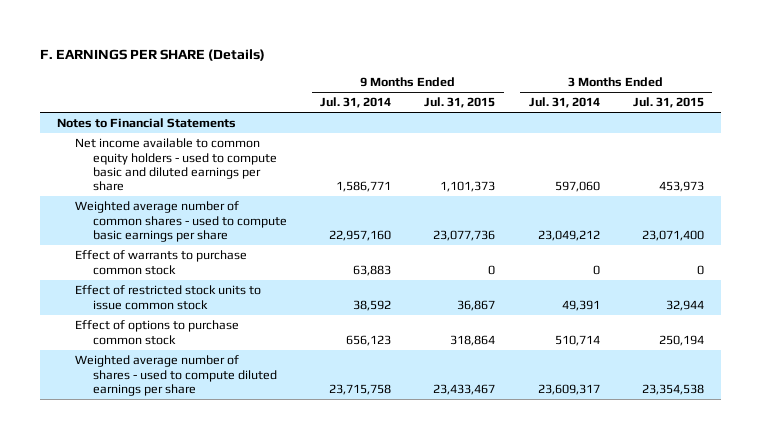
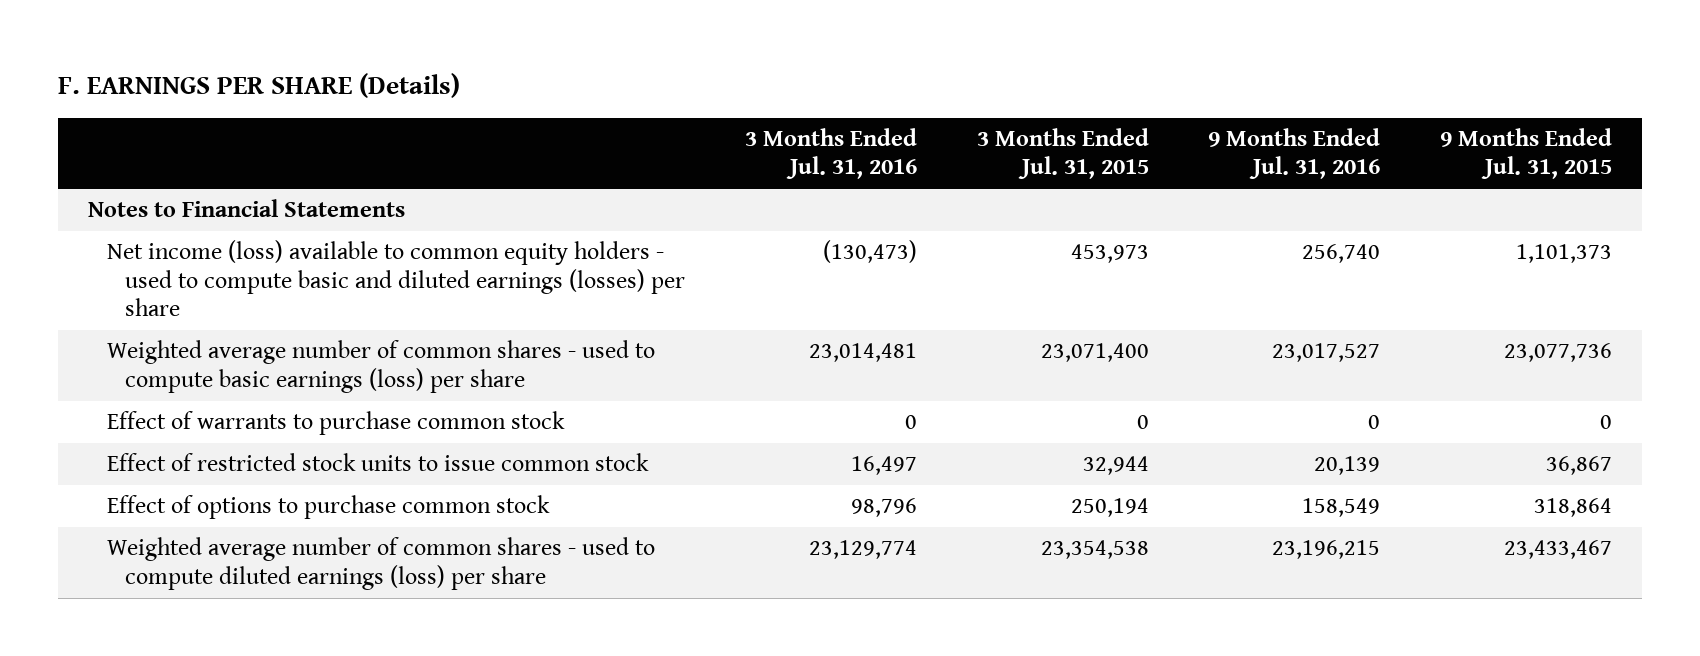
- | 9 Months Ended Jul. 31, 2014 | 9 Months Ended Jul. 31, 2015 | 3 Months Ended Jul. 31, 2014 | 3 Months Ended Jul. 31, 2015
+ | 3 Months Ended Jul. 31, 2016 | 3 Months Ended Jul. 31, 2015 | 9 Months Ended Jul. 31, 2016 | 9 Months Ended Jul. 31, 2015
- Net income available to common equity holders - used to compute basic and diluted earnings per share | 1,586,771 | 1,101,373 | 597,060 | 453,973
- Weighted average number of common shares - used to compute basic earnings per share | 22,957,160 | 23,077,736 | 23,049,212 | 23,071,400
+ Net income (loss) available to common equity holders - used to compute basic and diluted earnings (losses) per share | (130,473) | 453,973 | 256,740 | 1,101,373
+ Weighted average number of common shares - used to compute basic earnings (loss) per share | 23,014,481 | 23,071,400 | 23,017,527 | 23,077,736
- Weighted average number of shares - used to compute diluted earnings per share | 23,715,758 | 23,433,467 | 23,609,317 | 23,354,538
+ Weighted average number of common shares - used to compute diluted earnings (loss) per share | 23,129,774 | 23,354,538 | 23,196,215 | 23,433,467

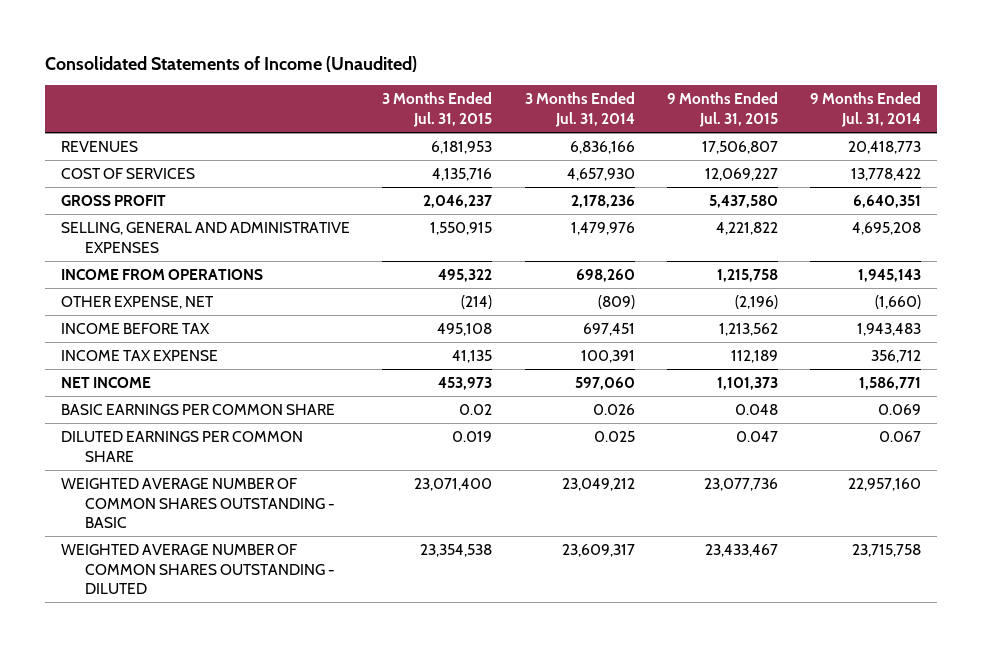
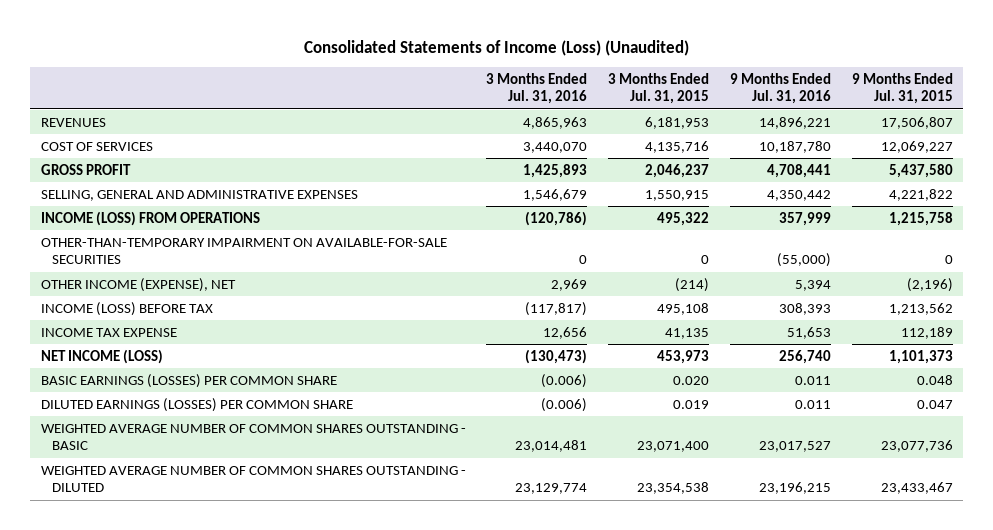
- Consolidated Statements of Income (Unaudited)
+ Consolidated Statements of Income (Loss) (Unaudited)
- | 3 Months Ended Jul. 31, 2015 | 3 Months Ended Jul. 31, 2014 | 9 Months Ended Jul. 31, 2015 | 9 Months Ended Jul. 31, 2014
+ | 3 Months Ended Jul. 31, 2016 | 3 Months Ended Jul. 31, 2015 | 9 Months Ended Jul. 31, 2016 | 9 Months Ended Jul. 31, 2015
- INCOME FROM OPERATIONS | 495,322 | 698,260 | 1,215,758 | 1,945,143
- OTHER EXPENSE, NET | (214) | (809) | (2,196) | (1,660)
- INCOME BEFORE TAX | 495,108 | 697,451 | 1,213,562 | 1,943,483
+ INCOME (LOSS) FROM OPERATIONS | (120,786) | 495,322 | 357,999 | 1,215,758
+ OTHER-THAN-TEMPORARY IMPAIRMENT ON AVAILABLE-FOR-SALE SECURITIES | 0 | 0 | (55,000) | 0
+ OTHER INCOME (EXPENSE), NET | 2,969 | (214) | 5,394 | (2,196)
+ INCOME (LOSS) BEFORE TAX | (117,817) | 495,108 | 308,393 | 1,213,562
- NET INCOME | 453,973 | 597,060 | 1,101,373 | 1,586,771
- BASIC EARNINGS PER COMMON SHARE | 0.02 | 0.026 | 0.048 | 0.069
- DILUTED EARNINGS PER COMMON SHARE | 0.019 | 0.025 | 0.047 | 0.067
+ NET INCOME (LOSS) | (130,473) | 453,973 | 256,740 | 1,101,373
+ BASIC EARNINGS (LOSSES) PER COMMON SHARE | (0.006) | 0.020 | 0.011 | 0.048
+ DILUTED EARNINGS (LOSSES) PER COMMON SHARE | (0.006) | 0.019 | 0.011 | 0.047

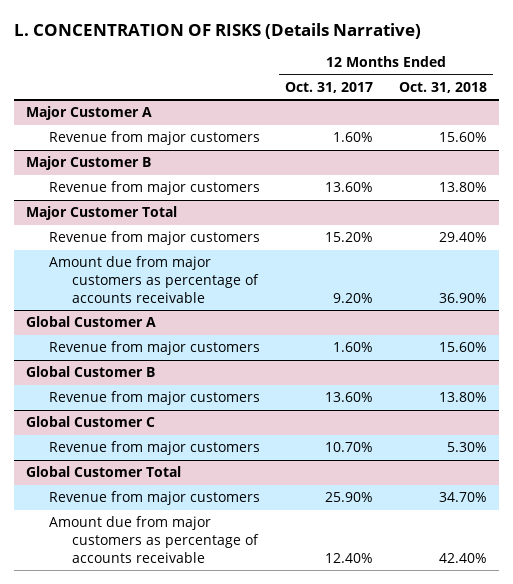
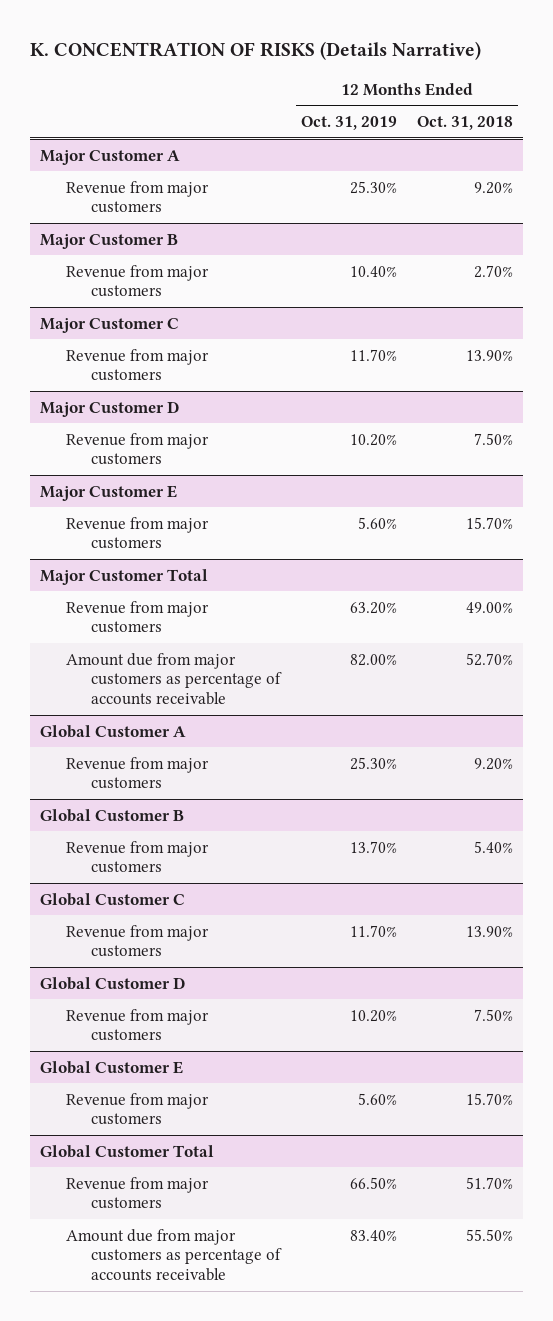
- L. CONCENTRATION OF RISKS (Details Narrative)
+ K. CONCENTRATION OF RISKS (Details Narrative)
- | 12 Months Ended Oct. 31, 2017 | 12 Months Ended Oct. 31, 2018
+ | 12 Months Ended Oct. 31, 2019 | 12 Months Ended Oct. 31, 2018
@ Major Customer A
- Revenue from major customers | 1.60% | 15.60%
+ Revenue from major customers | 25.30% | 9.20%
@ Major Customer B
- Revenue from major customers | 13.60% | 13.80%
+ Revenue from major customers | 10.40% | 2.70%
+ Major Customer C
+ Revenue from major customers | 11.70% | 13.90%
+ Major Customer D
+ Revenue from major customers | 10.20% | 7.50%
+ Major Customer E
+ Revenue from major customers | 5.60% | 15.70%
@ Major Customer Total
- Revenue from major customers | 15.20% | 29.40%
- Amount due from major customers as percentage of accounts receivable | 9.20% | 36.90%
+ Revenue from major customers | 63.20% | 49.00%
+ Amount due from major customers as percentage of accounts receivable | 82.00% | 52.70%
@ Global Customer A
- Revenue from major customers | 1.60% | 15.60%
+ Revenue from major customers | 25.30% | 9.20%
@ Global Customer B
- Revenue from major customers | 13.60% | 13.80%
+ Revenue from major customers | 13.70% | 5.40%
@ Global Customer C
- Revenue from major customers | 10.70% | 5.30%
+ Revenue from major customers | 11.70% | 13.90%
+ Global Customer D
+ Revenue from major customers | 10.20% | 7.50%
+ Global Customer E
+ Revenue from major customers | 5.60% | 15.70%
@ Global Customer Total
- Revenue from major customers | 25.90% | 34.70%
- Amount due from major customers as percentage of accounts receivable | 12.40% | 42.40%
+ Revenue from major customers | 66.50% | 51.70%
+ Amount due from major customers as percentage of accounts receivable | 83.40% | 55.50%

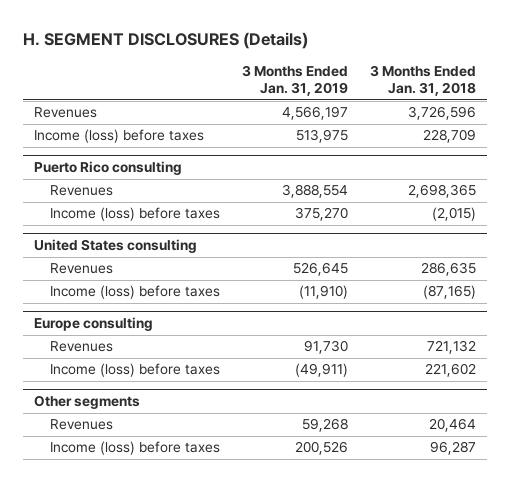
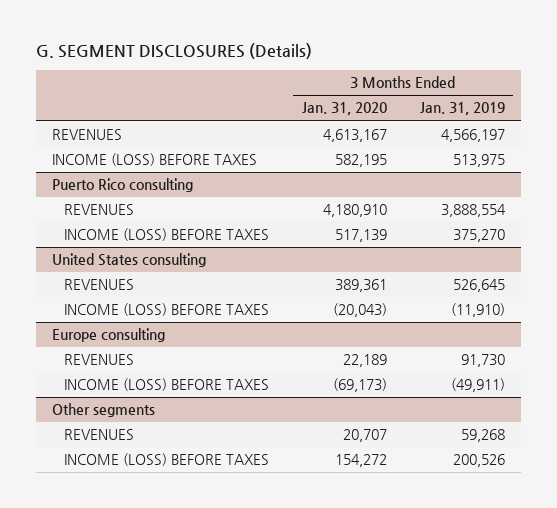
- H. SEGMENT DISCLOSURES (Details)
+ G. SEGMENT DISCLOSURES (Details)
- | 3 Months Ended Jan. 31, 2019 | 3 Months Ended Jan. 31, 2018
+ | 3 Months Ended Jan. 31, 2020 | 3 Months Ended Jan. 31, 2019
- Revenues | 4,566,197 | 3,726,596
- Income (loss) before taxes | 513,975 | 228,709
+ REVENUES | 4,613,167 | 4,566,197
+ INCOME (LOSS) BEFORE TAXES | 582,195 | 513,975
@ Puerto Rico consulting
- Revenues | 3,888,554 | 2,698,365
- Income (loss) before taxes | 375,270 | (2,015)
+ REVENUES | 4,180,910 | 3,888,554
+ INCOME (LOSS) BEFORE TAXES | 517,139 | 375,270
@ United States consulting
- Revenues | 526,645 | 286,635
- Income (loss) before taxes | (11,910) | (87,165)
+ REVENUES | 389,361 | 526,645
+ INCOME (LOSS) BEFORE TAXES | (20,043) | (11,910)
@ Europe consulting
- Revenues | 91,730 | 721,132
- Income (loss) before taxes | (49,911) | 221,602
+ REVENUES | 22,189 | 91,730
+ INCOME (LOSS) BEFORE TAXES | (69,173) | (49,911)
@ Other segments
- Revenues | 59,268 | 20,464
- Income (loss) before taxes | 200,526 | 96,287
+ REVENUES | 20,707 | 59,268
+ INCOME (LOSS) BEFORE TAXES | 154,272 | 200,526

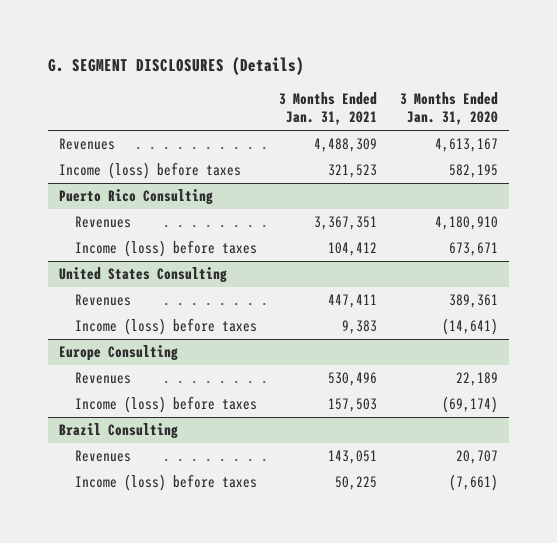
- | 3 Months Ended Jan. 31, 2020 | 3 Months Ended Jan. 31, 2019
+ | 3 Months Ended Jan. 31, 2021 | 3 Months Ended Jan. 31, 2020
- REVENUES | 4,613,167 | 4,566,197
- INCOME (LOSS) BEFORE TAXES | 582,195 | 513,975
- Puerto Rico consulting
- REVENUES | 4,180,910 | 3,888,554
- INCOME (LOSS) BEFORE TAXES | 517,139 | 375,270
- United States consulting
- REVENUES | 389,361 | 526,645
- INCOME (LOSS) BEFORE TAXES | (20,043) | (11,910)
- Europe consulting
- REVENUES | 22,189 | 91,730
- INCOME (LOSS) BEFORE TAXES | (69,173) | (49,911)
- Other segments
- REVENUES | 20,707 | 59,268
- INCOME (LOSS) BEFORE TAXES | 154,272 | 200,526
+ Revenues | 4,488,309 | 4,613,167
+ Income (loss) before taxes | 321,523 | 582,195
+ Puerto Rico Consulting
+ Revenues | 3,367,351 | 4,180,910
+ Income (loss) before taxes | 104,412 | 673,671
+ United States Consulting
+ Revenues | 447,411 | 389,361
+ Income (loss) before taxes | 9,383 | (14,641)
+ Europe Consulting
+ Revenues | 530,496 | 22,189
+ Income (loss) before taxes | 157,503 | (69,174)
+ Brazil Consulting
+ Revenues | 143,051 | 20,707
+ Income (loss) before taxes | 50,225 | (7,661)

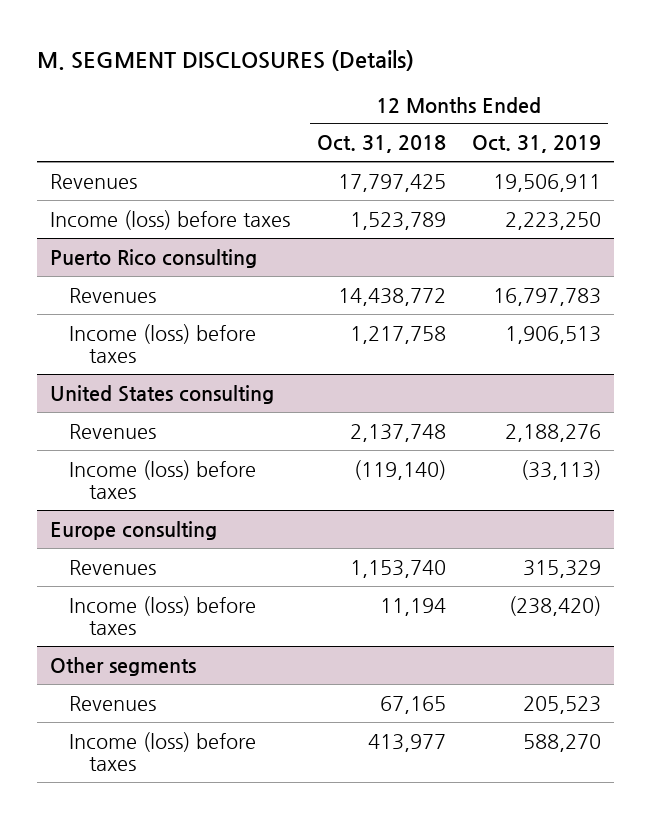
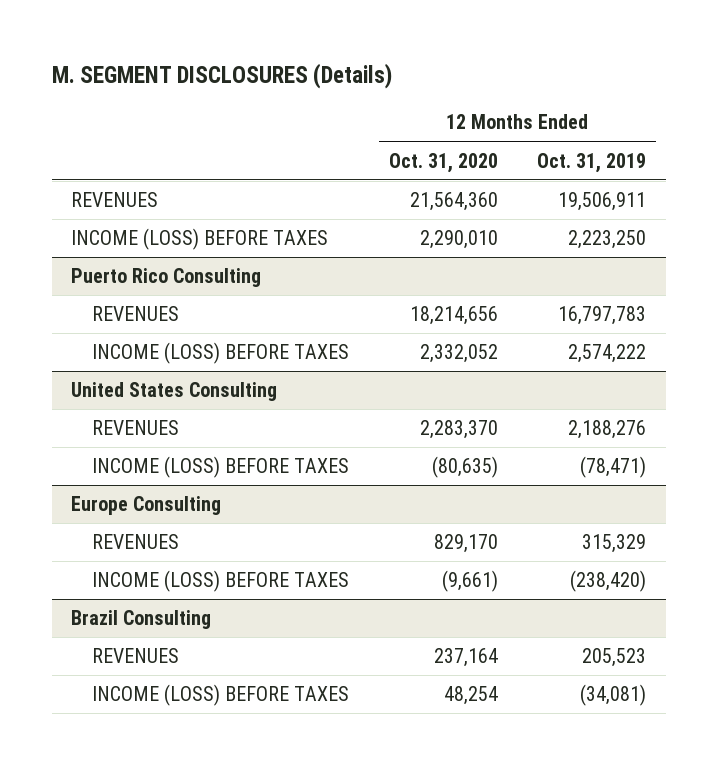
- | 12 Months Ended Oct. 31, 2018 | 12 Months Ended Oct. 31, 2019
+ | 12 Months Ended Oct. 31, 2020 | 12 Months Ended Oct. 31, 2019
- Revenues | 17,797,425 | 19,506,911
- Income (loss) before taxes | 1,523,789 | 2,223,250
- Puerto Rico consulting
- Revenues | 14,438,772 | 16,797,783
- Income (loss) before taxes | 1,217,758 | 1,906,513
- United States consulting
- Revenues | 2,137,748 | 2,188,276
- Income (loss) before taxes | (119,140) | (33,113)
- Europe consulting
- Revenues | 1,153,740 | 315,329
- Income (loss) before taxes | 11,194 | (238,420)
- Other segments
- Revenues | 67,165 | 205,523
- Income (loss) before taxes | 413,977 | 588,270
+ REVENUES | 21,564,360 | 19,506,911
+ INCOME (LOSS) BEFORE TAXES | 2,290,010 | 2,223,250
+ Puerto Rico Consulting
+ REVENUES | 18,214,656 | 16,797,783
+ INCOME (LOSS) BEFORE TAXES | 2,332,052 | 2,574,222
+ United States Consulting
+ REVENUES | 2,283,370 | 2,188,276
+ INCOME (LOSS) BEFORE TAXES | (80,635) | (78,471)
+ Europe Consulting
+ REVENUES | 829,170 | 315,329
+ INCOME (LOSS) BEFORE TAXES | (9,661) | (238,420)
+ Brazil Consulting
+ REVENUES | 237,164 | 205,523
+ INCOME (LOSS) BEFORE TAXES | 48,254 | (34,081)

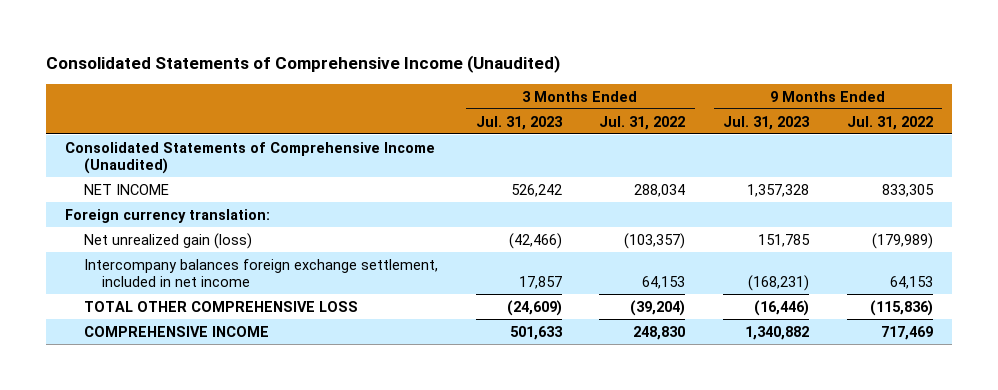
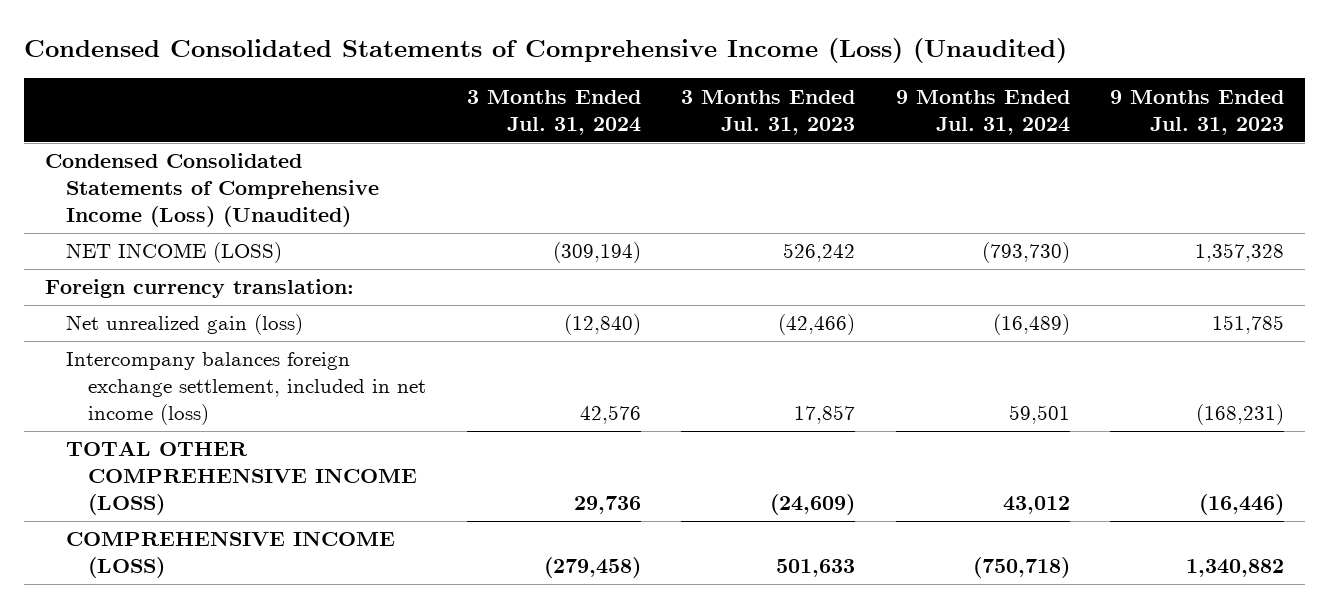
- Consolidated Statements of Comprehensive Income (Unaudited)
+ Condensed Consolidated Statements of Comprehensive Income (Loss) (Unaudited)
- | 3 Months Ended Jul. 31, 2023 | 3 Months Ended Jul. 31, 2022 | 9 Months Ended Jul. 31, 2023 | 9 Months Ended Jul. 31, 2022
+ | 3 Months Ended Jul. 31, 2024 | 3 Months Ended Jul. 31, 2023 | 9 Months Ended Jul. 31, 2024 | 9 Months Ended Jul. 31, 2023
- Consolidated Statements of Comprehensive Income (Unaudited)
- NET INCOME | 526,242 | 288,034 | 1,357,328 | 833,305
+ Condensed Consolidated Statements of Comprehensive Income (Loss) (Unaudited)
+ NET INCOME (LOSS) | (309,194) | 526,242 | (793,730) | 1,357,328
- Intercompany balances foreign exchange settlement, included in net income | 17,857 | 64,153 | (168,231) | 64,153
- TOTAL OTHER COMPREHENSIVE LOSS | (24,609) | (39,204) | (16,446) | (115,836)
- COMPREHENSIVE INCOME | 501,633 | 248,830 | 1,340,882 | 717,469
+ Intercompany balances foreign exchange settlement, included in net income (loss) | 42,576 | 17,857 | 59,501 | (168,231)
+ TOTAL OTHER COMPREHENSIVE INCOME (LOSS) | 29,736 | (24,609) | 43,012 | (16,446)
+ COMPREHENSIVE INCOME (LOSS) | (279,458) | 501,633 | (750,718) | 1,340,882

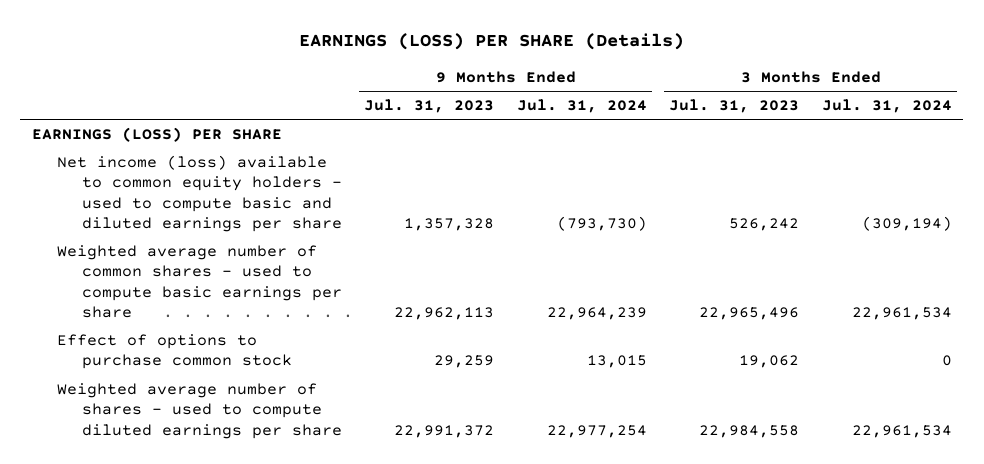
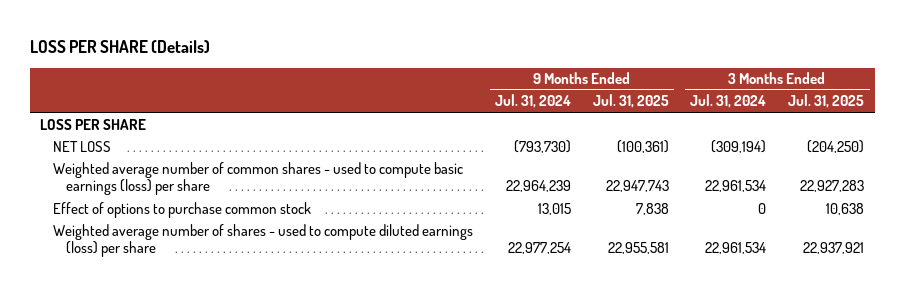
- EARNINGS (LOSS) PER SHARE (Details)
+ LOSS PER SHARE (Details)
- | 9 Months Ended Jul. 31, 2023 | 9 Months Ended Jul. 31, 2024 | 3 Months Ended Jul. 31, 2023 | 3 Months Ended Jul. 31, 2024
+ | 9 Months Ended Jul. 31, 2024 | 9 Months Ended Jul. 31, 2025 | 3 Months Ended Jul. 31, 2024 | 3 Months Ended Jul. 31, 2025
- EARNINGS (LOSS) PER SHARE
- Net income (loss) available to common equity holders - used to compute basic and diluted earnings per share | 1,357,328 | (793,730) | 526,242 | (309,194)
- Weighted average number of common shares - used to compute basic earnings per share | 22,962,113 | 22,964,239 | 22,965,496 | 22,961,534
+ LOSS PER SHARE
+ NET LOSS | (793,730) | (100,361) | (309,194) | (204,250)
+ Weighted average number of common shares - used to compute basic earnings (loss) per share | 22,964,239 | 22,947,743 | 22,961,534 | 22,927,283
- Weighted average number of shares - used to compute diluted earnings per share | 22,991,372 | 22,977,254 | 22,984,558 | 22,961,534
+ Weighted average number of shares - used to compute diluted earnings (loss) per share | 22,977,254 | 22,955,581 | 22,961,534 | 22,937,921

